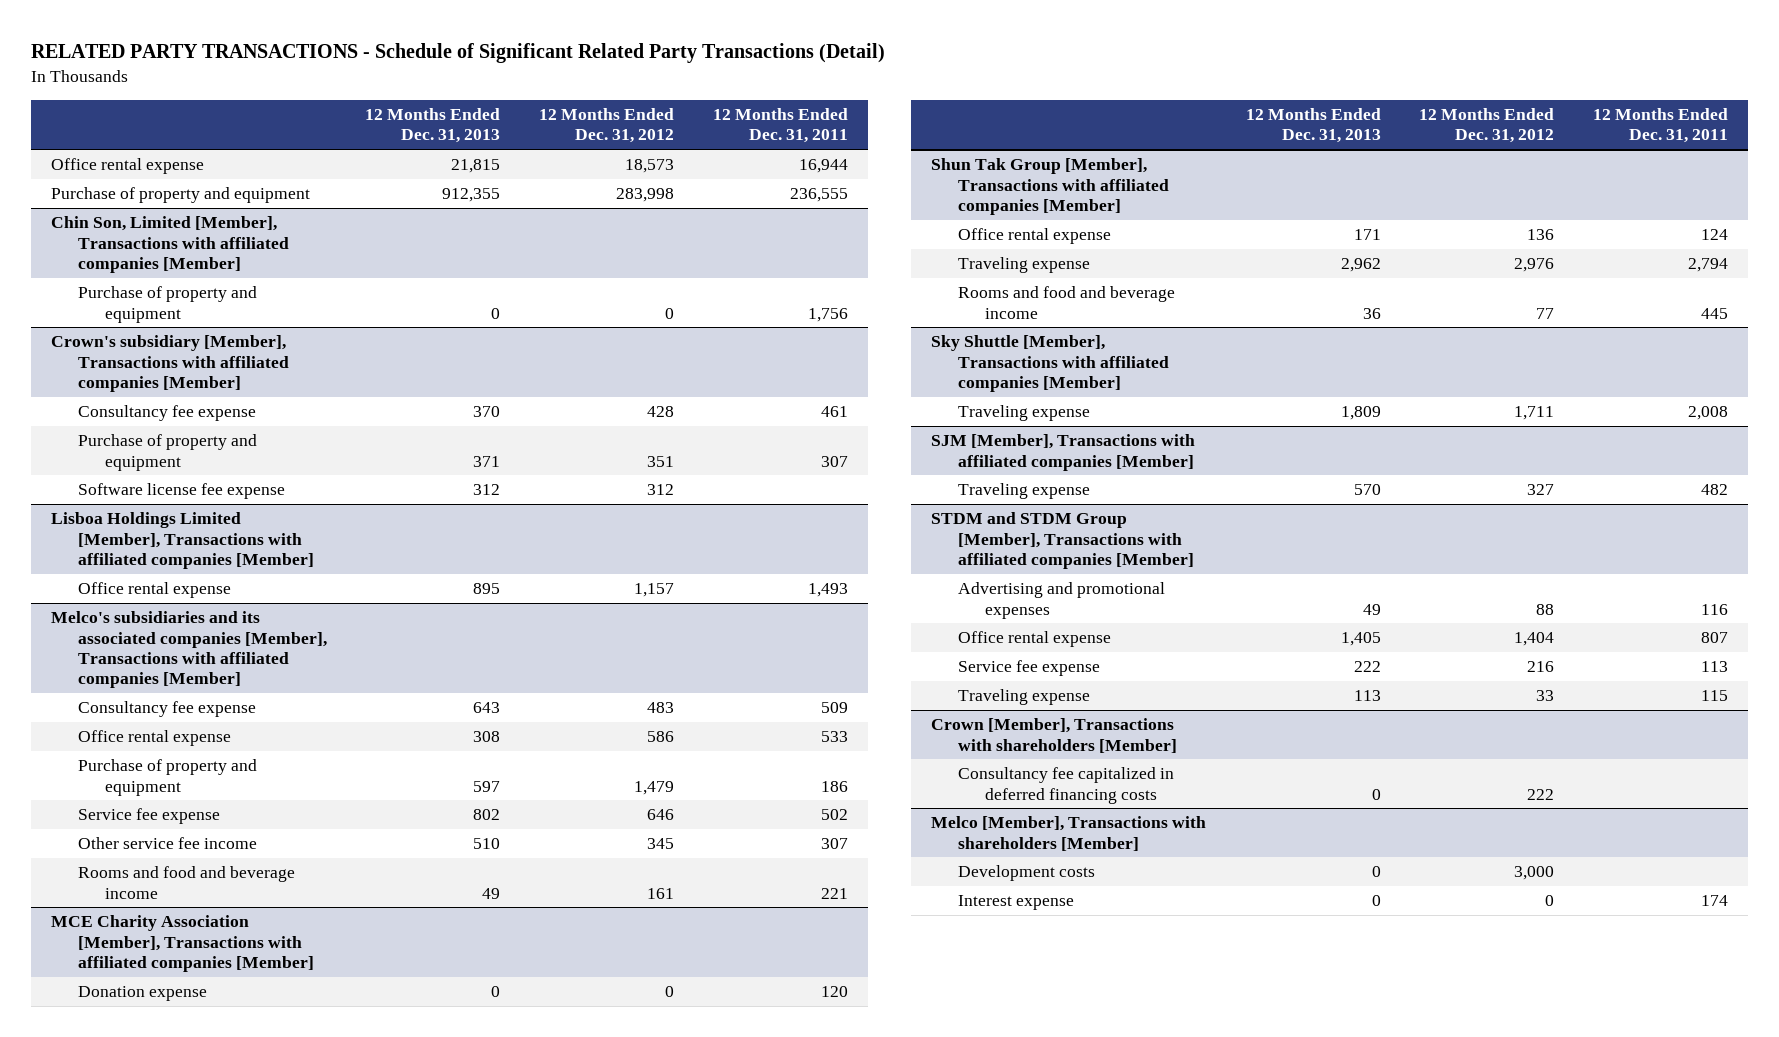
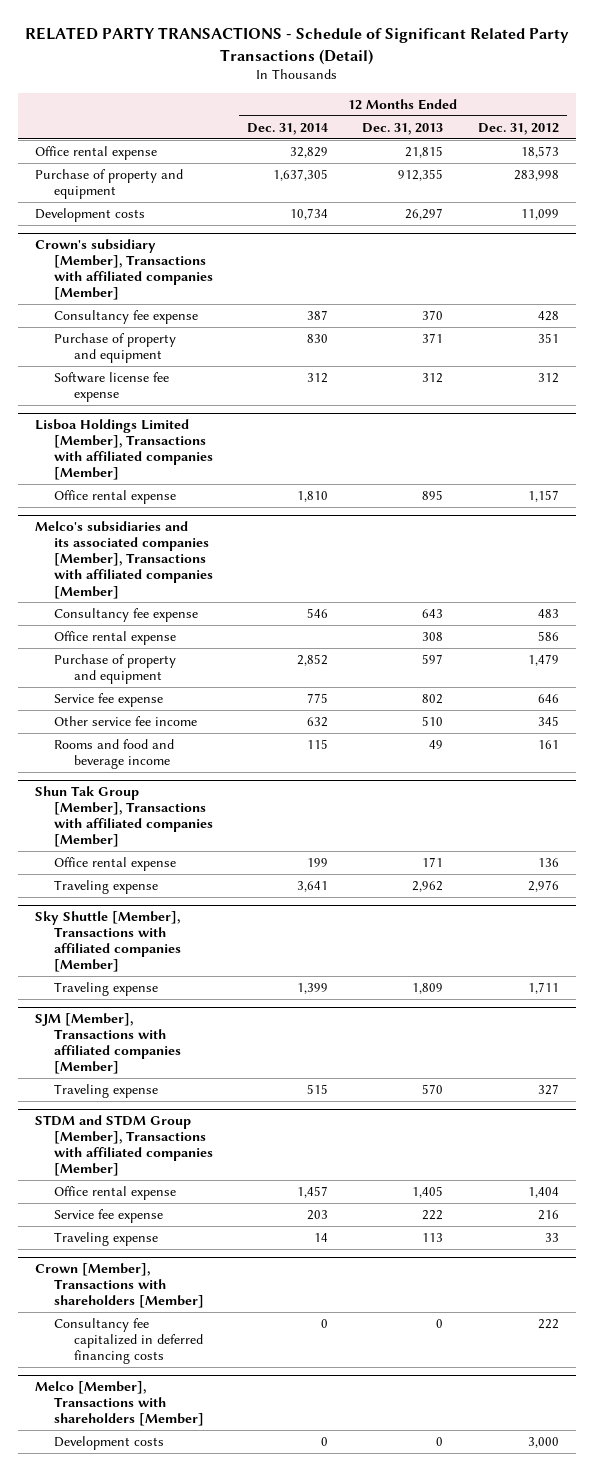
- | 12 Months Ended Dec. 31, 2013 | 12 Months Ended Dec. 31, 2012 | 12 Months Ended Dec. 31, 2011
+ | 12 Months Ended Dec. 31, 2014 | 12 Months Ended Dec. 31, 2013 | 12 Months Ended Dec. 31, 2012
- Chin Son, Limited [Member], Transactions with affiliated companies [Member]
- Purchase of property and equipment | 0 | 0 | 1,756
+ Development costs | 10,734 | 26,297 | 11,099
- MCE Charity Association [Member], Transactions with affiliated companies [Member]
- Donation expense | 0 | 0 | 120
@ Shun Tak Group [Member], Transactions with affiliated companies [Member]
- Rooms and food and beverage income | 36 | 77 | 445
@ STDM and STDM Group [Member], Transactions with affiliated companies [Member]
- Advertising and promotional expenses | 49 | 88 | 116
@ Melco [Member], Transactions with shareholders [Member]
- Interest expense | 0 | 0 | 174

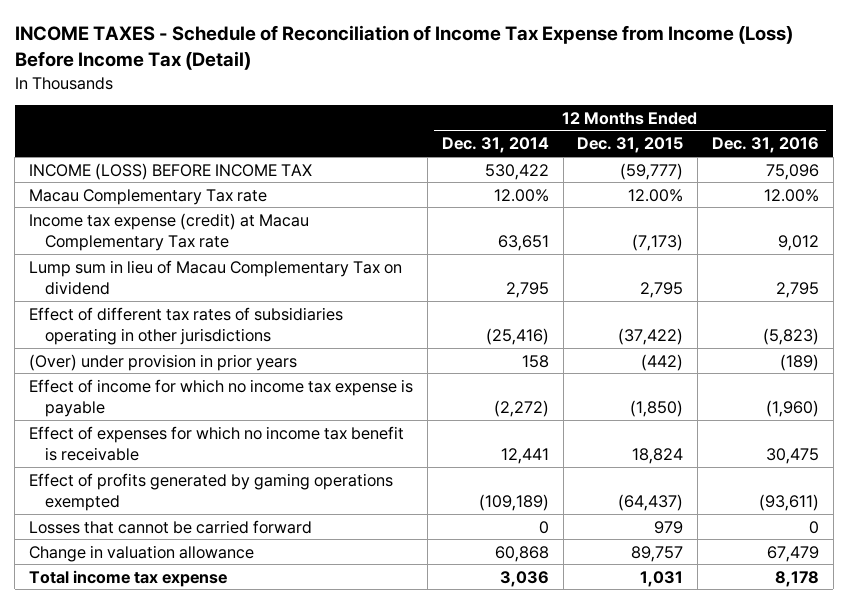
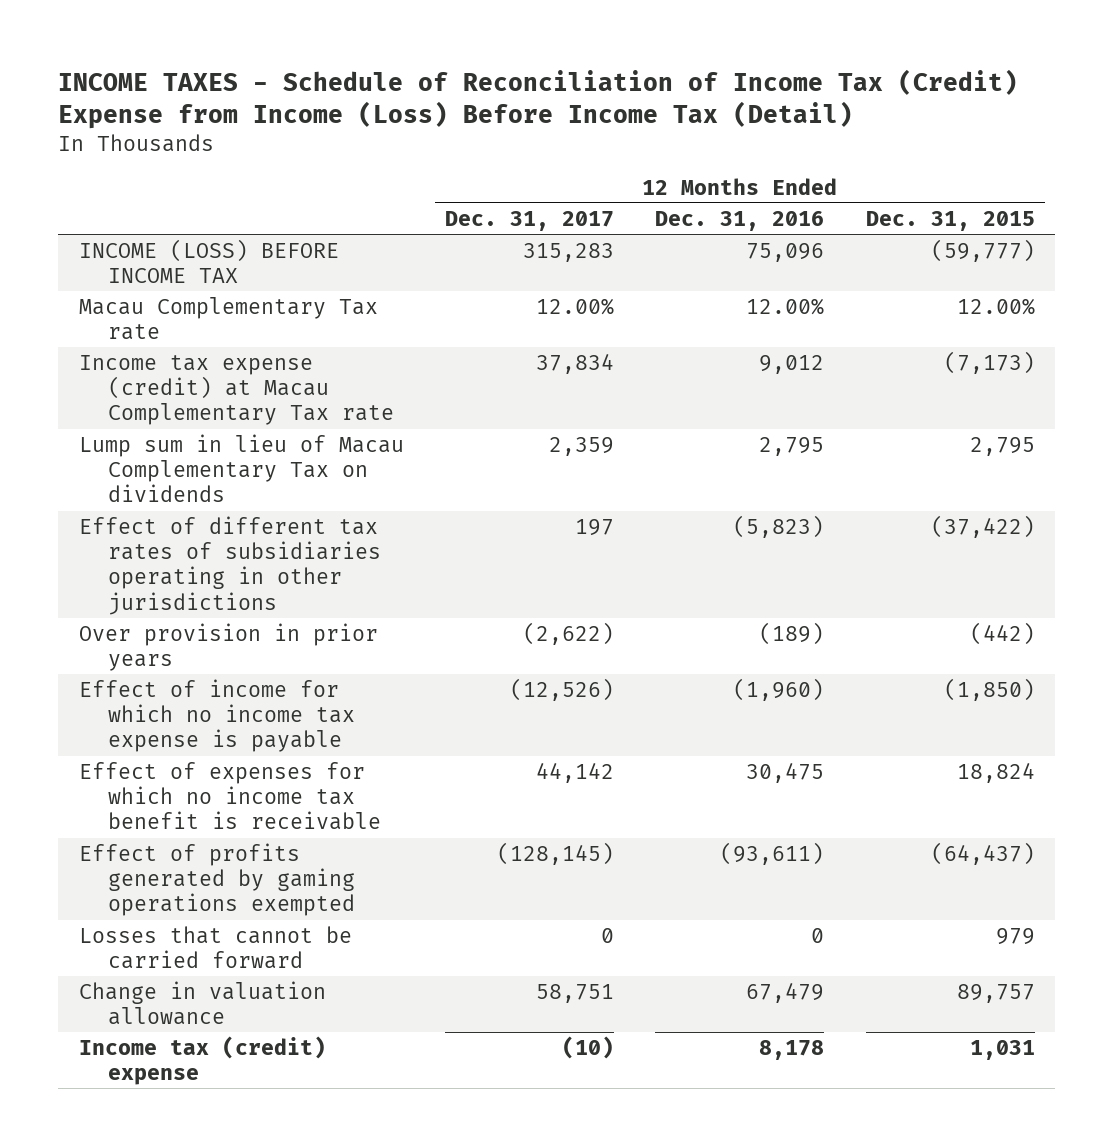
- INCOME TAXES - Schedule of Reconciliation of Income Tax Expense from Income (Loss) Before Income Tax (Detail)
+ INCOME TAXES - Schedule of Reconciliation of Income Tax (Credit) Expense from Income (Loss) Before Income Tax (Detail)
- | 12 Months Ended Dec. 31, 2014 | 12 Months Ended Dec. 31, 2015 | 12 Months Ended Dec. 31, 2016
+ | 12 Months Ended Dec. 31, 2017 | 12 Months Ended Dec. 31, 2016 | 12 Months Ended Dec. 31, 2015
- Lump sum in lieu of Macau Complementary Tax on dividend | 2,795 | 2,795 | 2,795
+ Lump sum in lieu of Macau Complementary Tax on dividends | 2,359 | 2,795 | 2,795
- (Over) under provision in prior years | 158 | (442) | (189)
+ Over provision in prior years | (2,622) | (189) | (442)
- Total income tax expense | 3,036 | 1,031 | 8,178
+ Income tax (credit) expense | (10) | 8,178 | 1,031

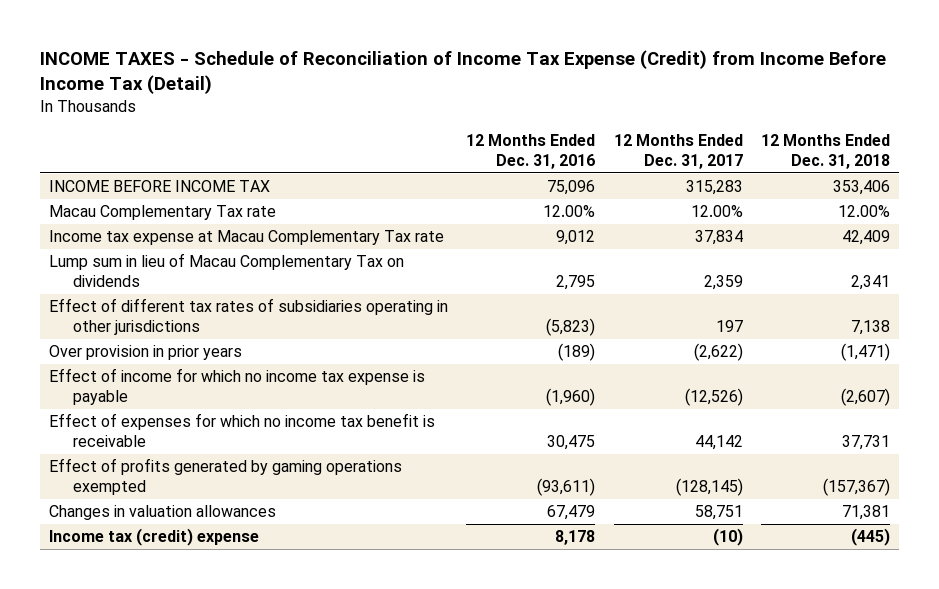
- INCOME TAXES - Schedule of Reconciliation of Income Tax (Credit) Expense from Income (Loss) Before Income Tax (Detail)
+ INCOME TAXES - Schedule of Reconciliation of Income Tax Expense (Credit) from Income Before Income Tax (Detail)
- | 12 Months Ended Dec. 31, 2017 | 12 Months Ended Dec. 31, 2016 | 12 Months Ended Dec. 31, 2015
+ | 12 Months Ended Dec. 31, 2016 | 12 Months Ended Dec. 31, 2017 | 12 Months Ended Dec. 31, 2018
- INCOME (LOSS) BEFORE INCOME TAX | 315,283 | 75,096 | (59,777)
+ INCOME BEFORE INCOME TAX | 75,096 | 315,283 | 353,406
- Income tax expense (credit) at Macau Complementary Tax rate | 37,834 | 9,012 | (7,173)
+ Income tax expense at Macau Complementary Tax rate | 9,012 | 37,834 | 42,409
- Losses that cannot be carried forward | 0 | 0 | 979
- Change in valuation allowance | 58,751 | 67,479 | 89,757
+ Changes in valuation allowances | 67,479 | 58,751 | 71,381

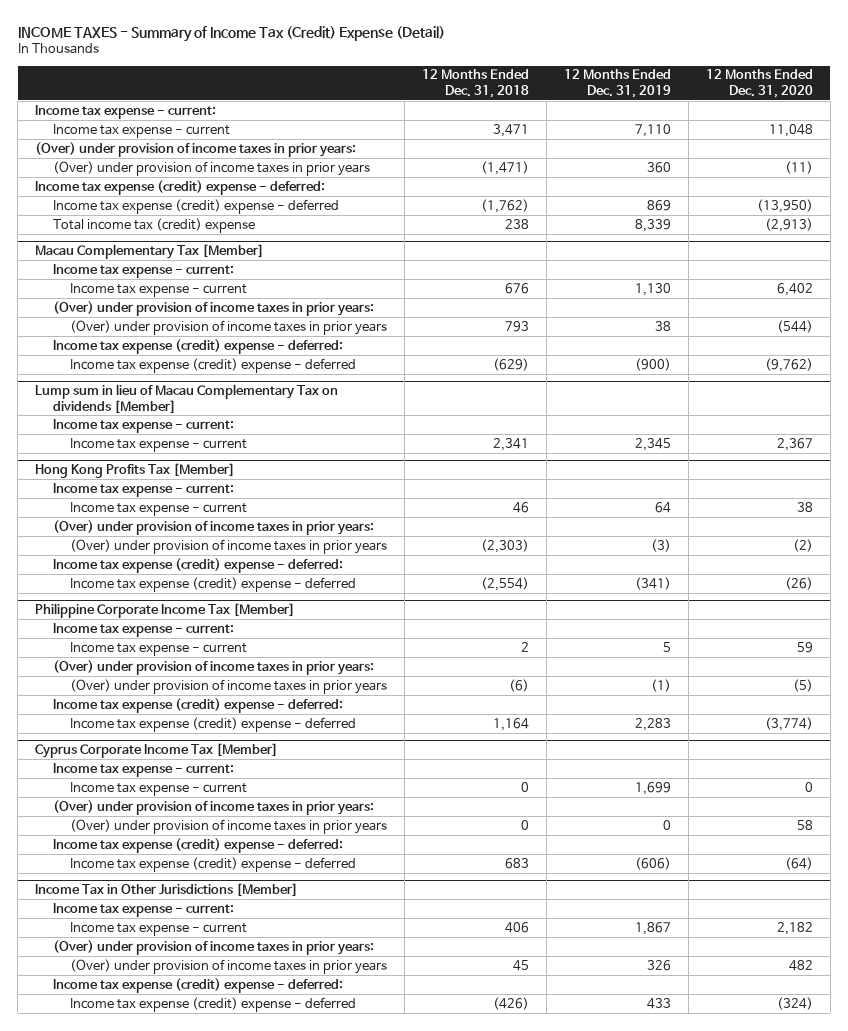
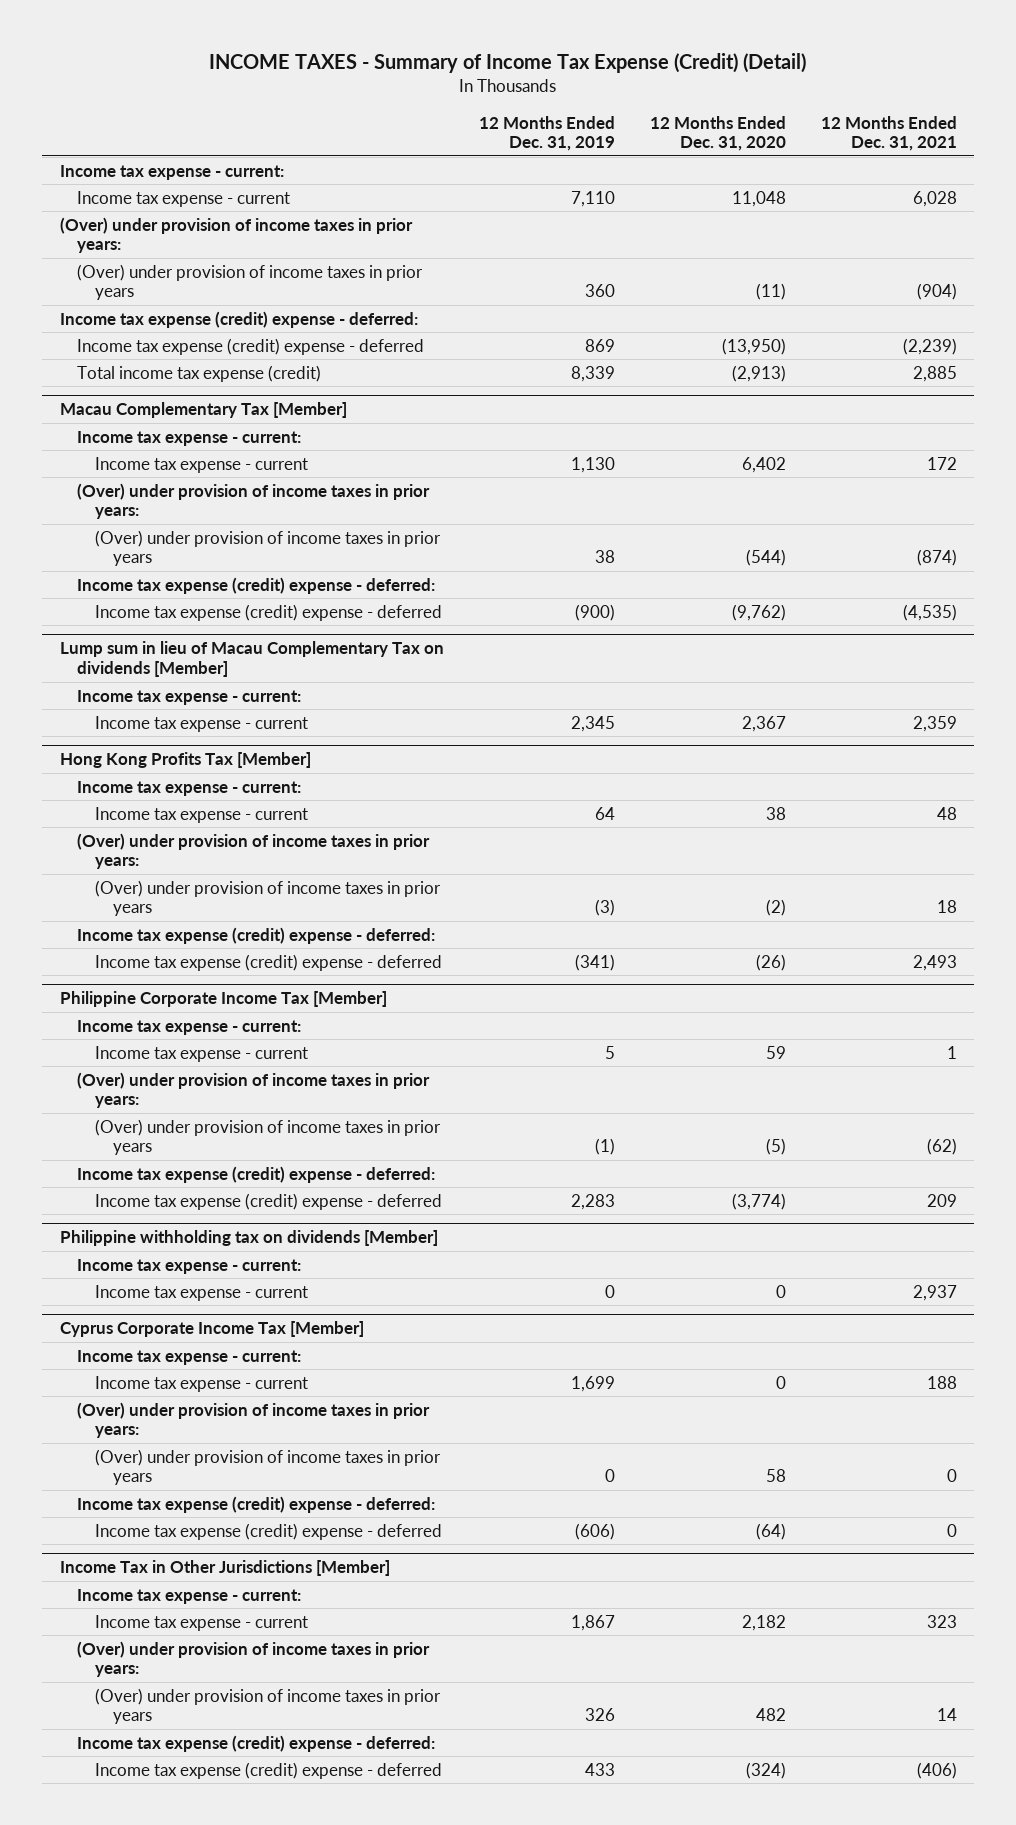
- INCOME TAXES - Summary of Income Tax (Credit) Expense (Detail)
+ INCOME TAXES - Summary of Income Tax Expense (Credit) (Detail)
- | 12 Months Ended Dec. 31, 2018 | 12 Months Ended Dec. 31, 2019 | 12 Months Ended Dec. 31, 2020
+ | 12 Months Ended Dec. 31, 2019 | 12 Months Ended Dec. 31, 2020 | 12 Months Ended Dec. 31, 2021
- Total income tax (credit) expense | 238 | 8,339 | (2,913)
+ Total income tax expense (credit) | 8,339 | (2,913) | 2,885
+ Philippine withholding tax on dividends [Member]
+ Income tax expense - current:
+ Income tax expense - current | 0 | 0 | 2,937

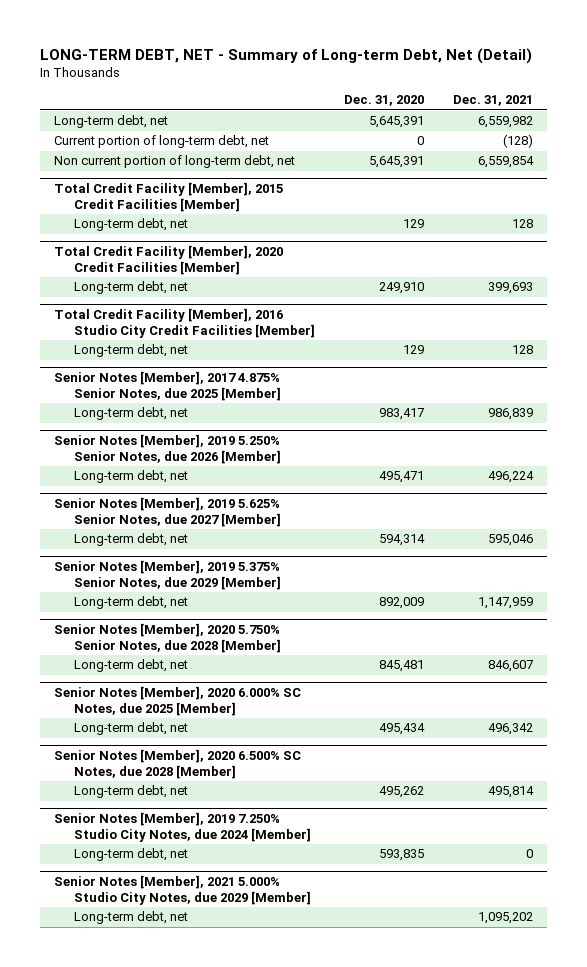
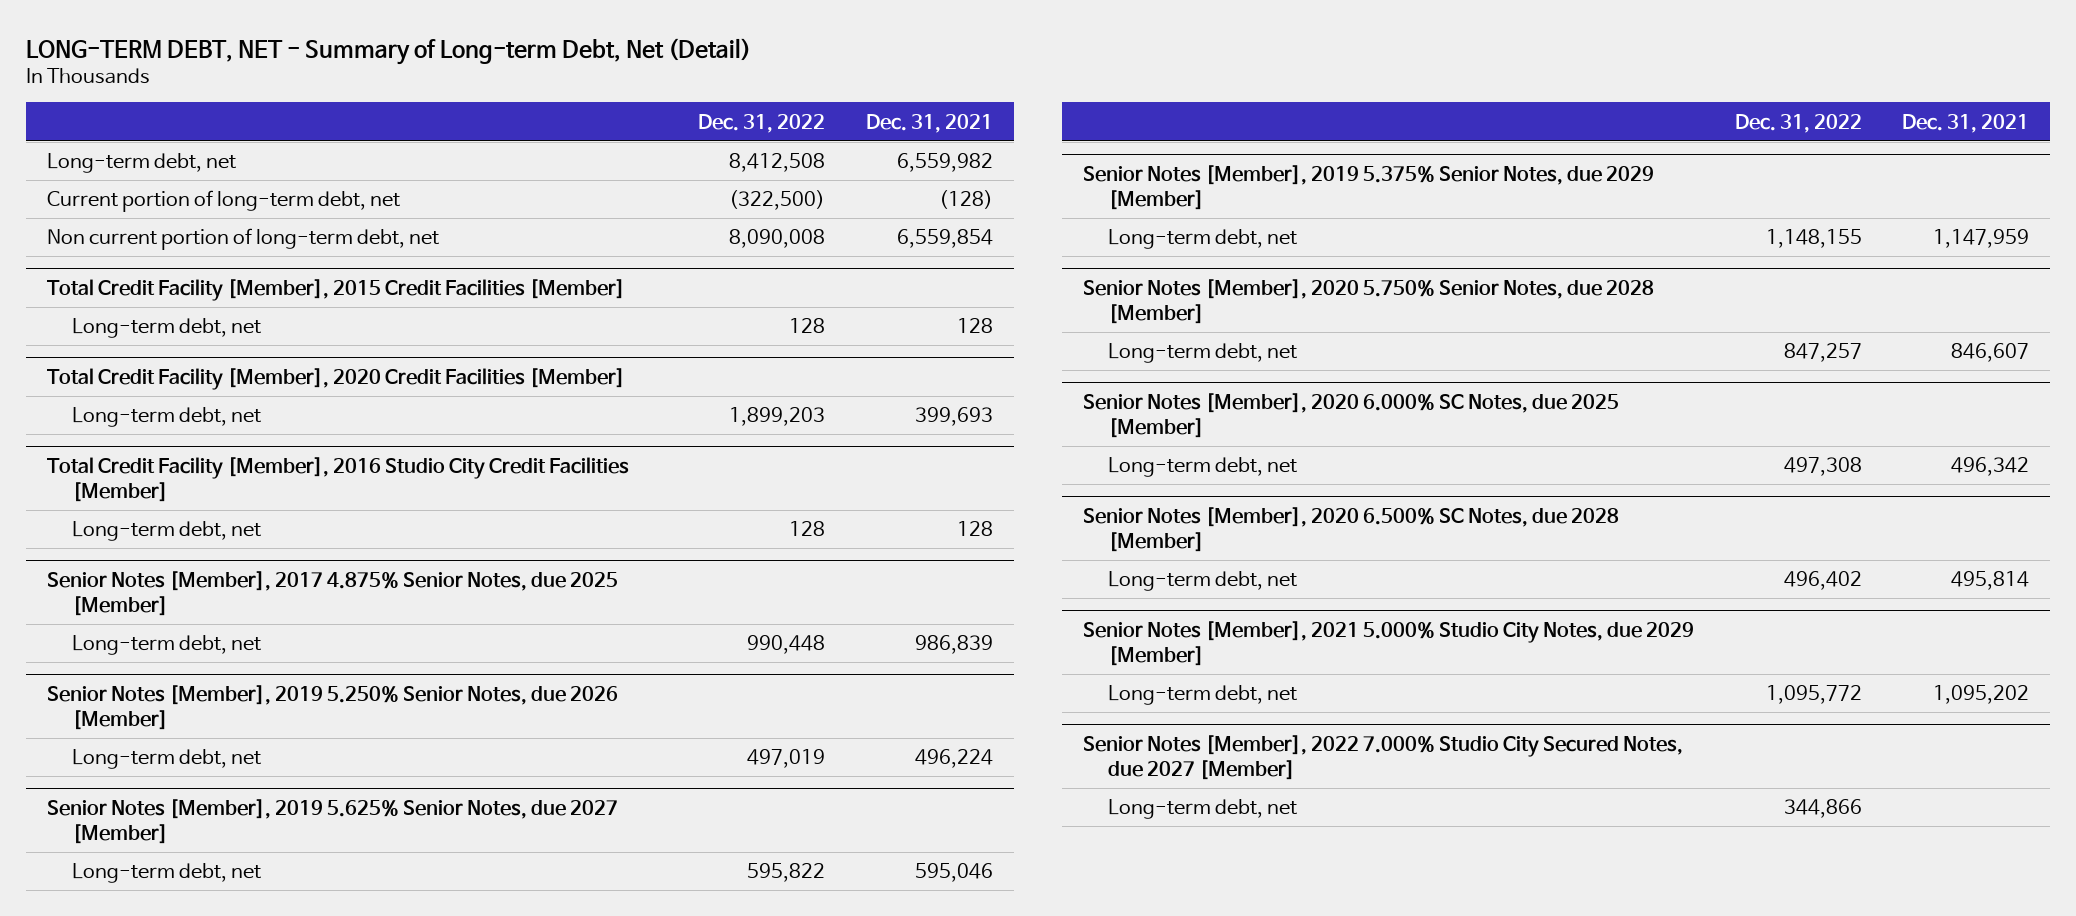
- | Dec. 31, 2020 | Dec. 31, 2021
+ | Dec. 31, 2022 | Dec. 31, 2021
- Senior Notes [Member], 2019 7.250% Studio City Notes, due 2024 [Member]
- Long-term debt, net | 593,835 | 0
+ Senior Notes [Member], 2022 7.000% Studio City Secured Notes, due 2027 [Member]
+ Long-term debt, net | 344,866 |

